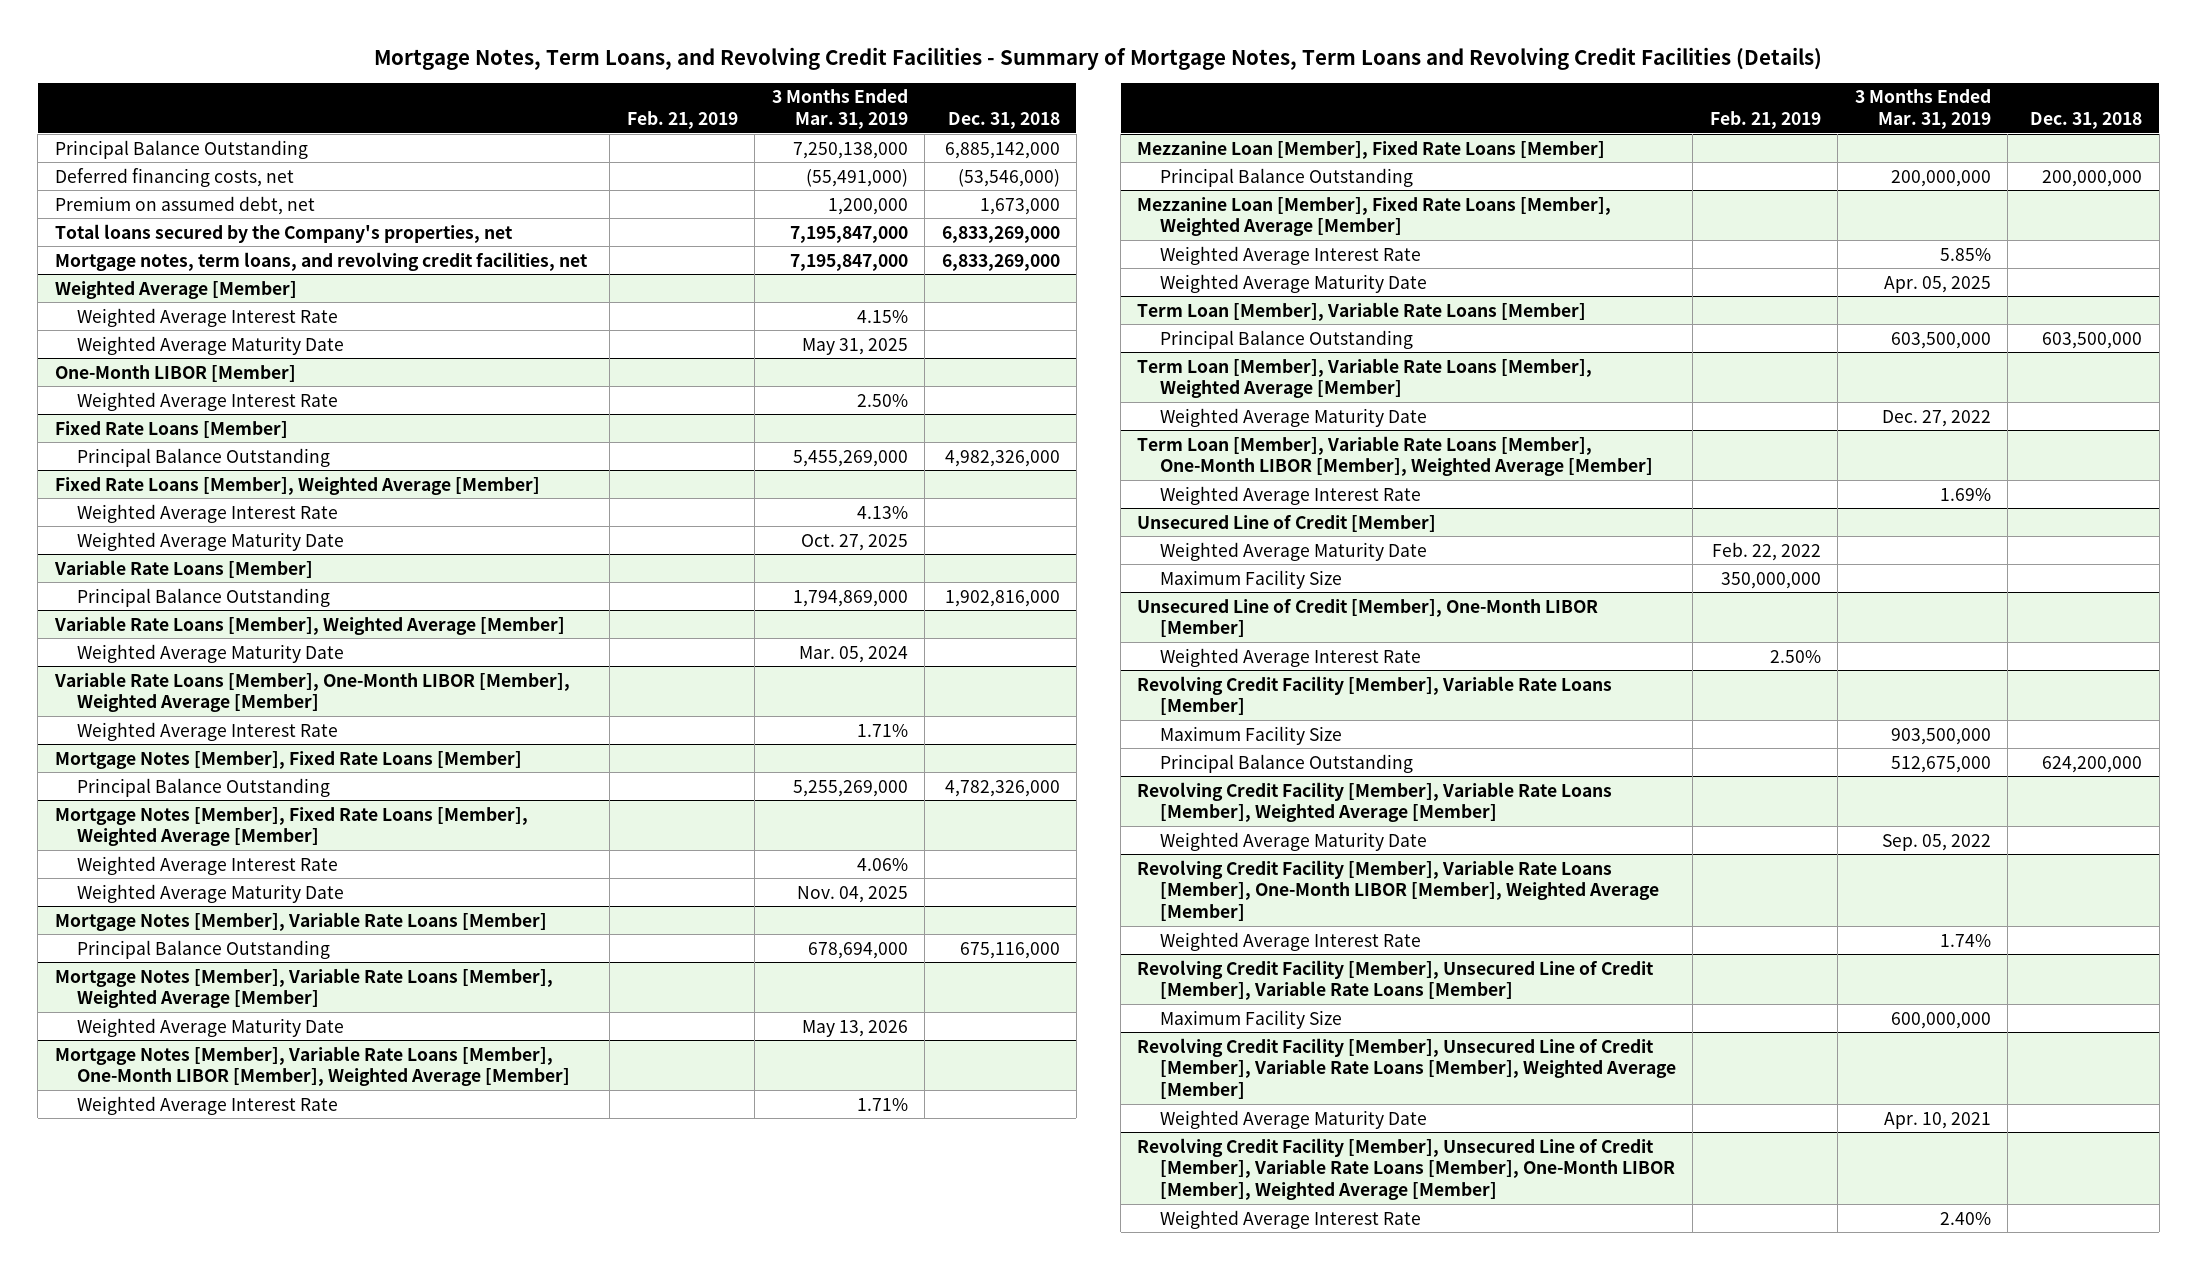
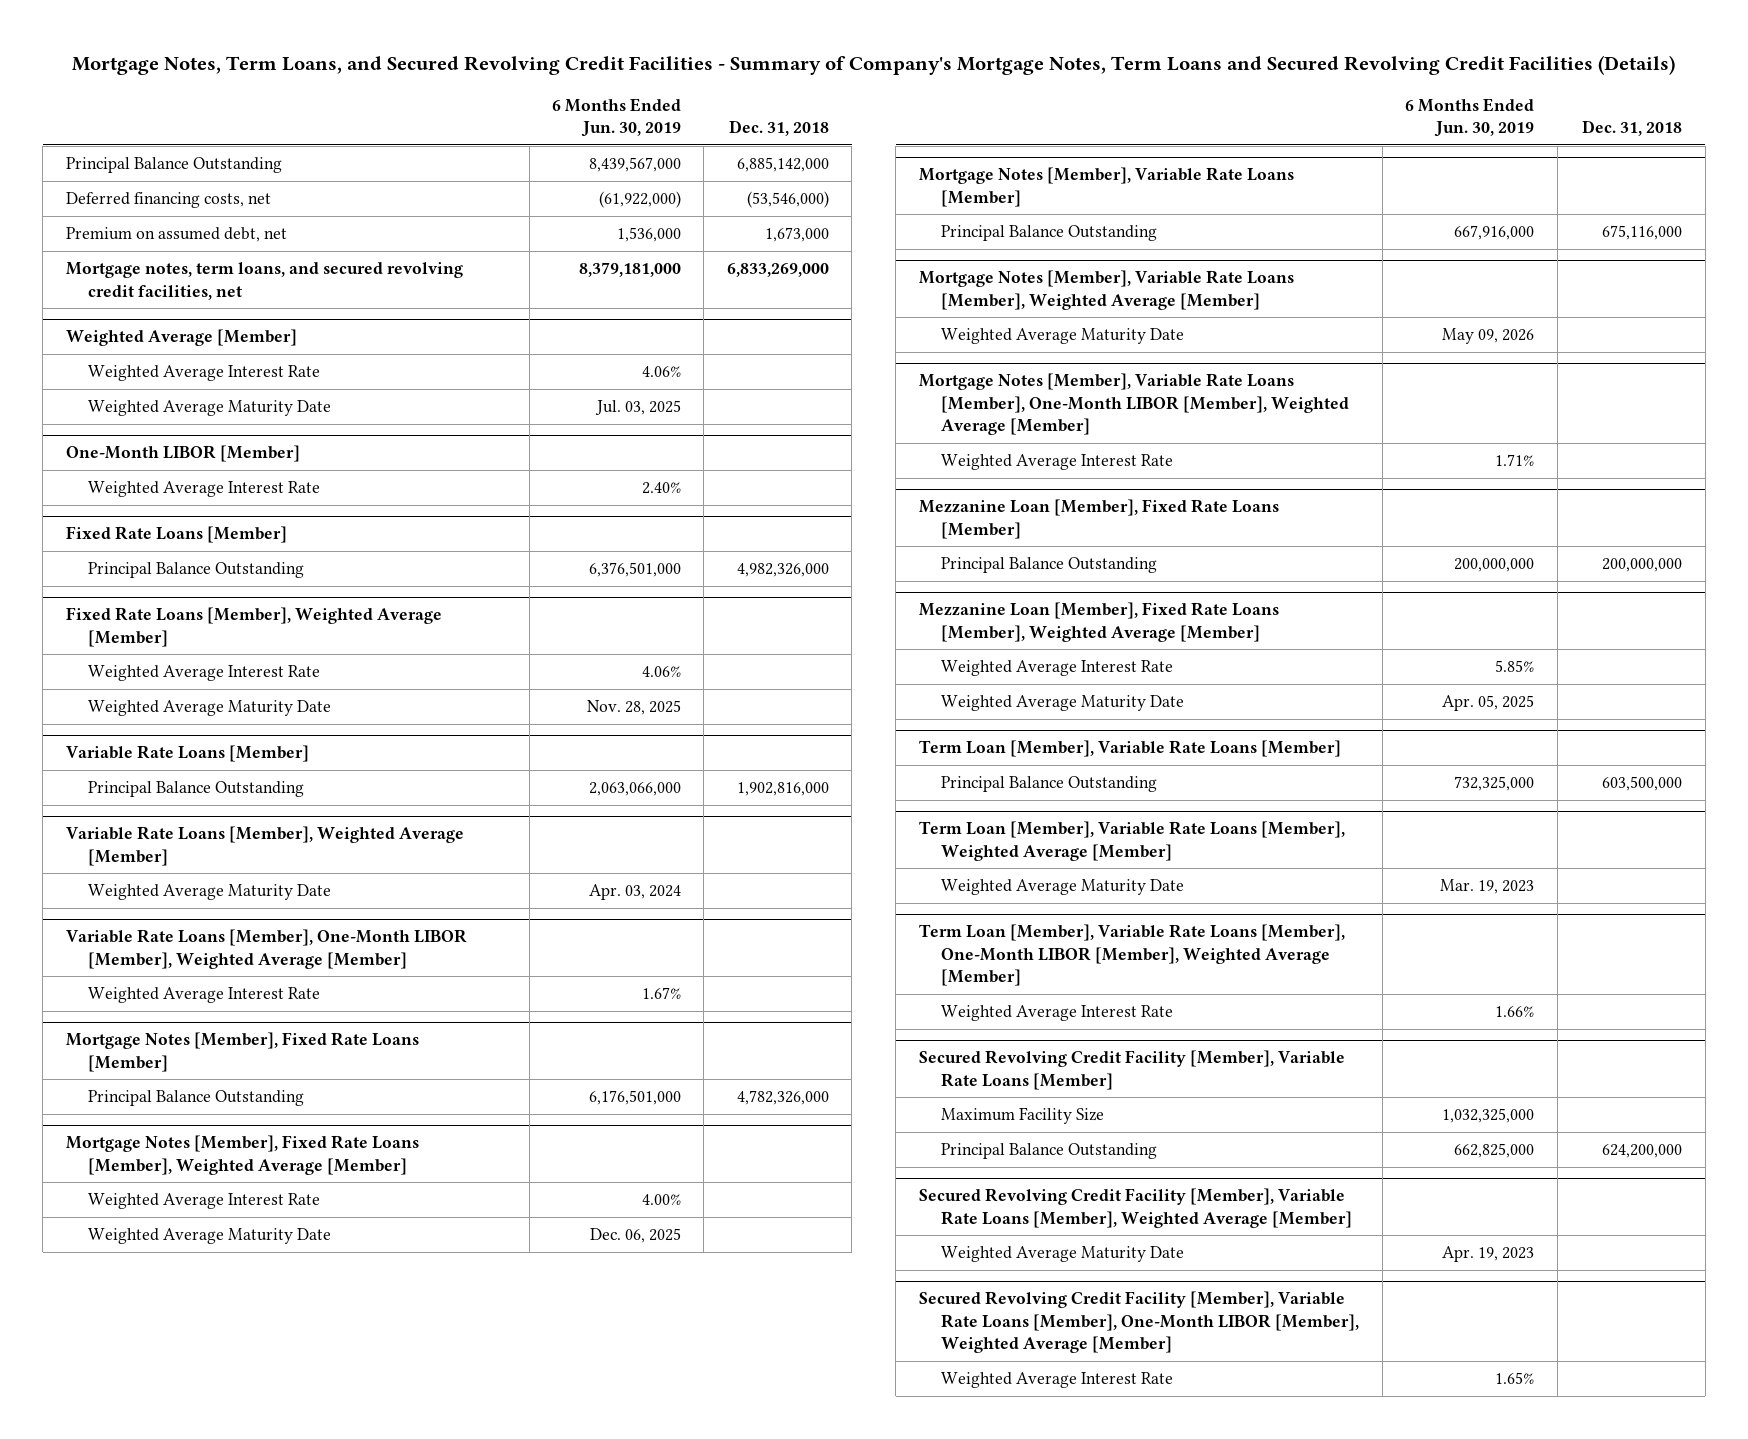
- Mortgage Notes, Term Loans, and Revolving Credit Facilities - Summary of Mortgage Notes, Term Loans and Revolving Credit Facilities (Details)
+ Mortgage Notes, Term Loans, and Secured Revolving Credit Facilities - Summary of Company's Mortgage Notes, Term Loans and Secured Revolving Credit Facilities (Details)
- | Feb. 21, 2019 | 3 Months Ended Mar. 31, 2019 | Dec. 31, 2018
+ | 6 Months Ended Jun. 30, 2019 | Dec. 31, 2018
- Total loans secured by the Company's properties, net | | 7,195,847,000 | 6,833,269,000
- Mortgage notes, term loans, and revolving credit facilities, net | | 7,195,847,000 | 6,833,269,000
+ Mortgage notes, term loans, and secured revolving credit facilities, net | 8,379,181,000 | 6,833,269,000
- Unsecured Line of Credit [Member]
- Weighted Average Maturity Date | Feb. 22, 2022 | |
- Maximum Facility Size | 350,000,000 | |
- Unsecured Line of Credit [Member], One-Month LIBOR [Member]
- Weighted Average Interest Rate | 2.50% | |
- Revolving Credit Facility [Member], Variable Rate Loans [Member]
+ Secured Revolving Credit Facility [Member], Variable Rate Loans [Member]
- Revolving Credit Facility [Member], Variable Rate Loans [Member], Weighted Average [Member]
+ Secured Revolving Credit Facility [Member], Variable Rate Loans [Member], Weighted Average [Member]
- Revolving Credit Facility [Member], Variable Rate Loans [Member], One-Month LIBOR [Member], Weighted Average [Member]
+ Secured Revolving Credit Facility [Member], Variable Rate Loans [Member], One-Month LIBOR [Member], Weighted Average [Member]
- Revolving Credit Facility [Member], Unsecured Line of Credit [Member], Variable Rate Loans [Member]
- Maximum Facility Size | | 600,000,000 |
- Revolving Credit Facility [Member], Unsecured Line of Credit [Member], Variable Rate Loans [Member], Weighted Average [Member]
- Weighted Average Maturity Date | | Apr. 10, 2021 |
- Revolving Credit Facility [Member], Unsecured Line of Credit [Member], Variable Rate Loans [Member], One-Month LIBOR [Member], Weighted Average [Member]
- Weighted Average Interest Rate | | 2.40% |

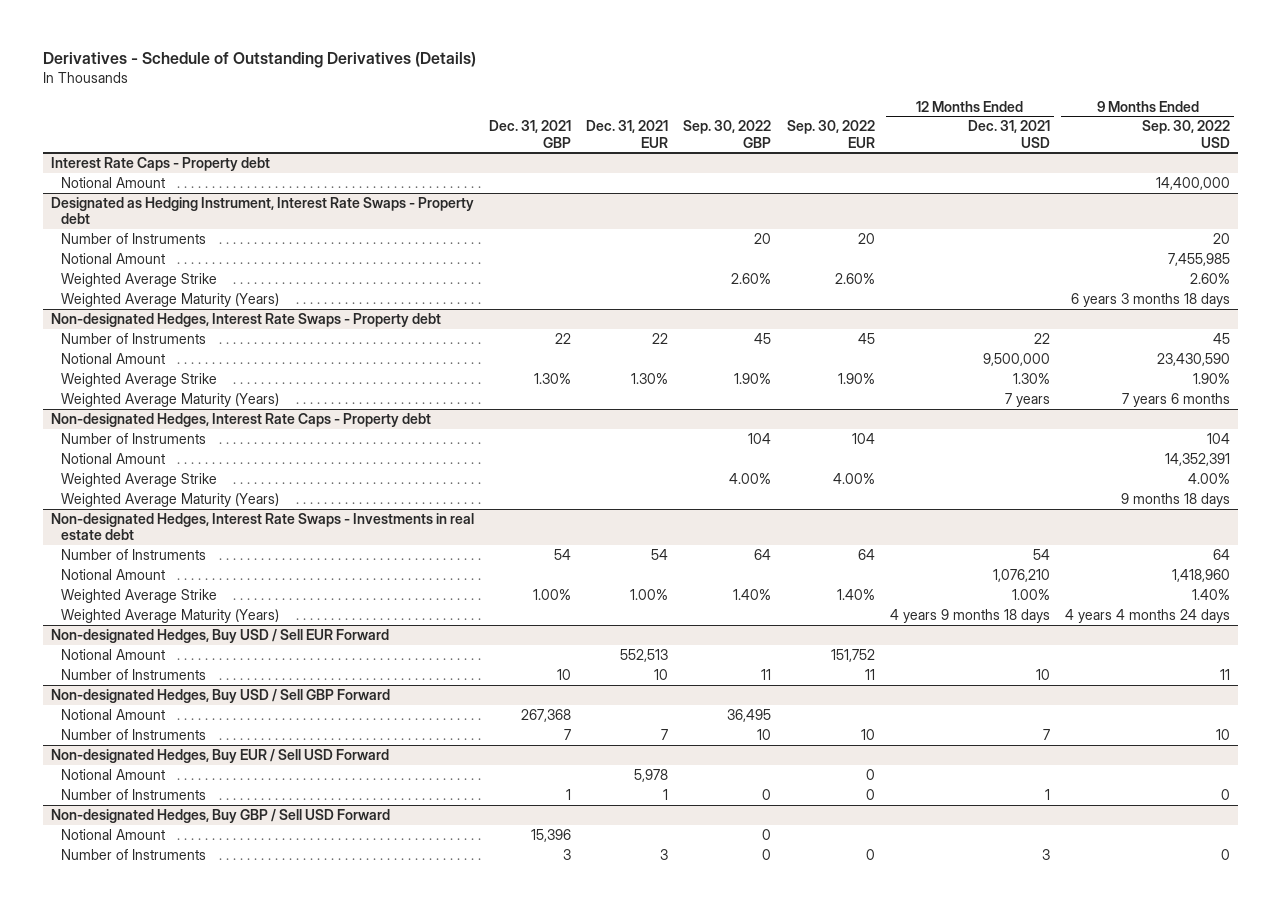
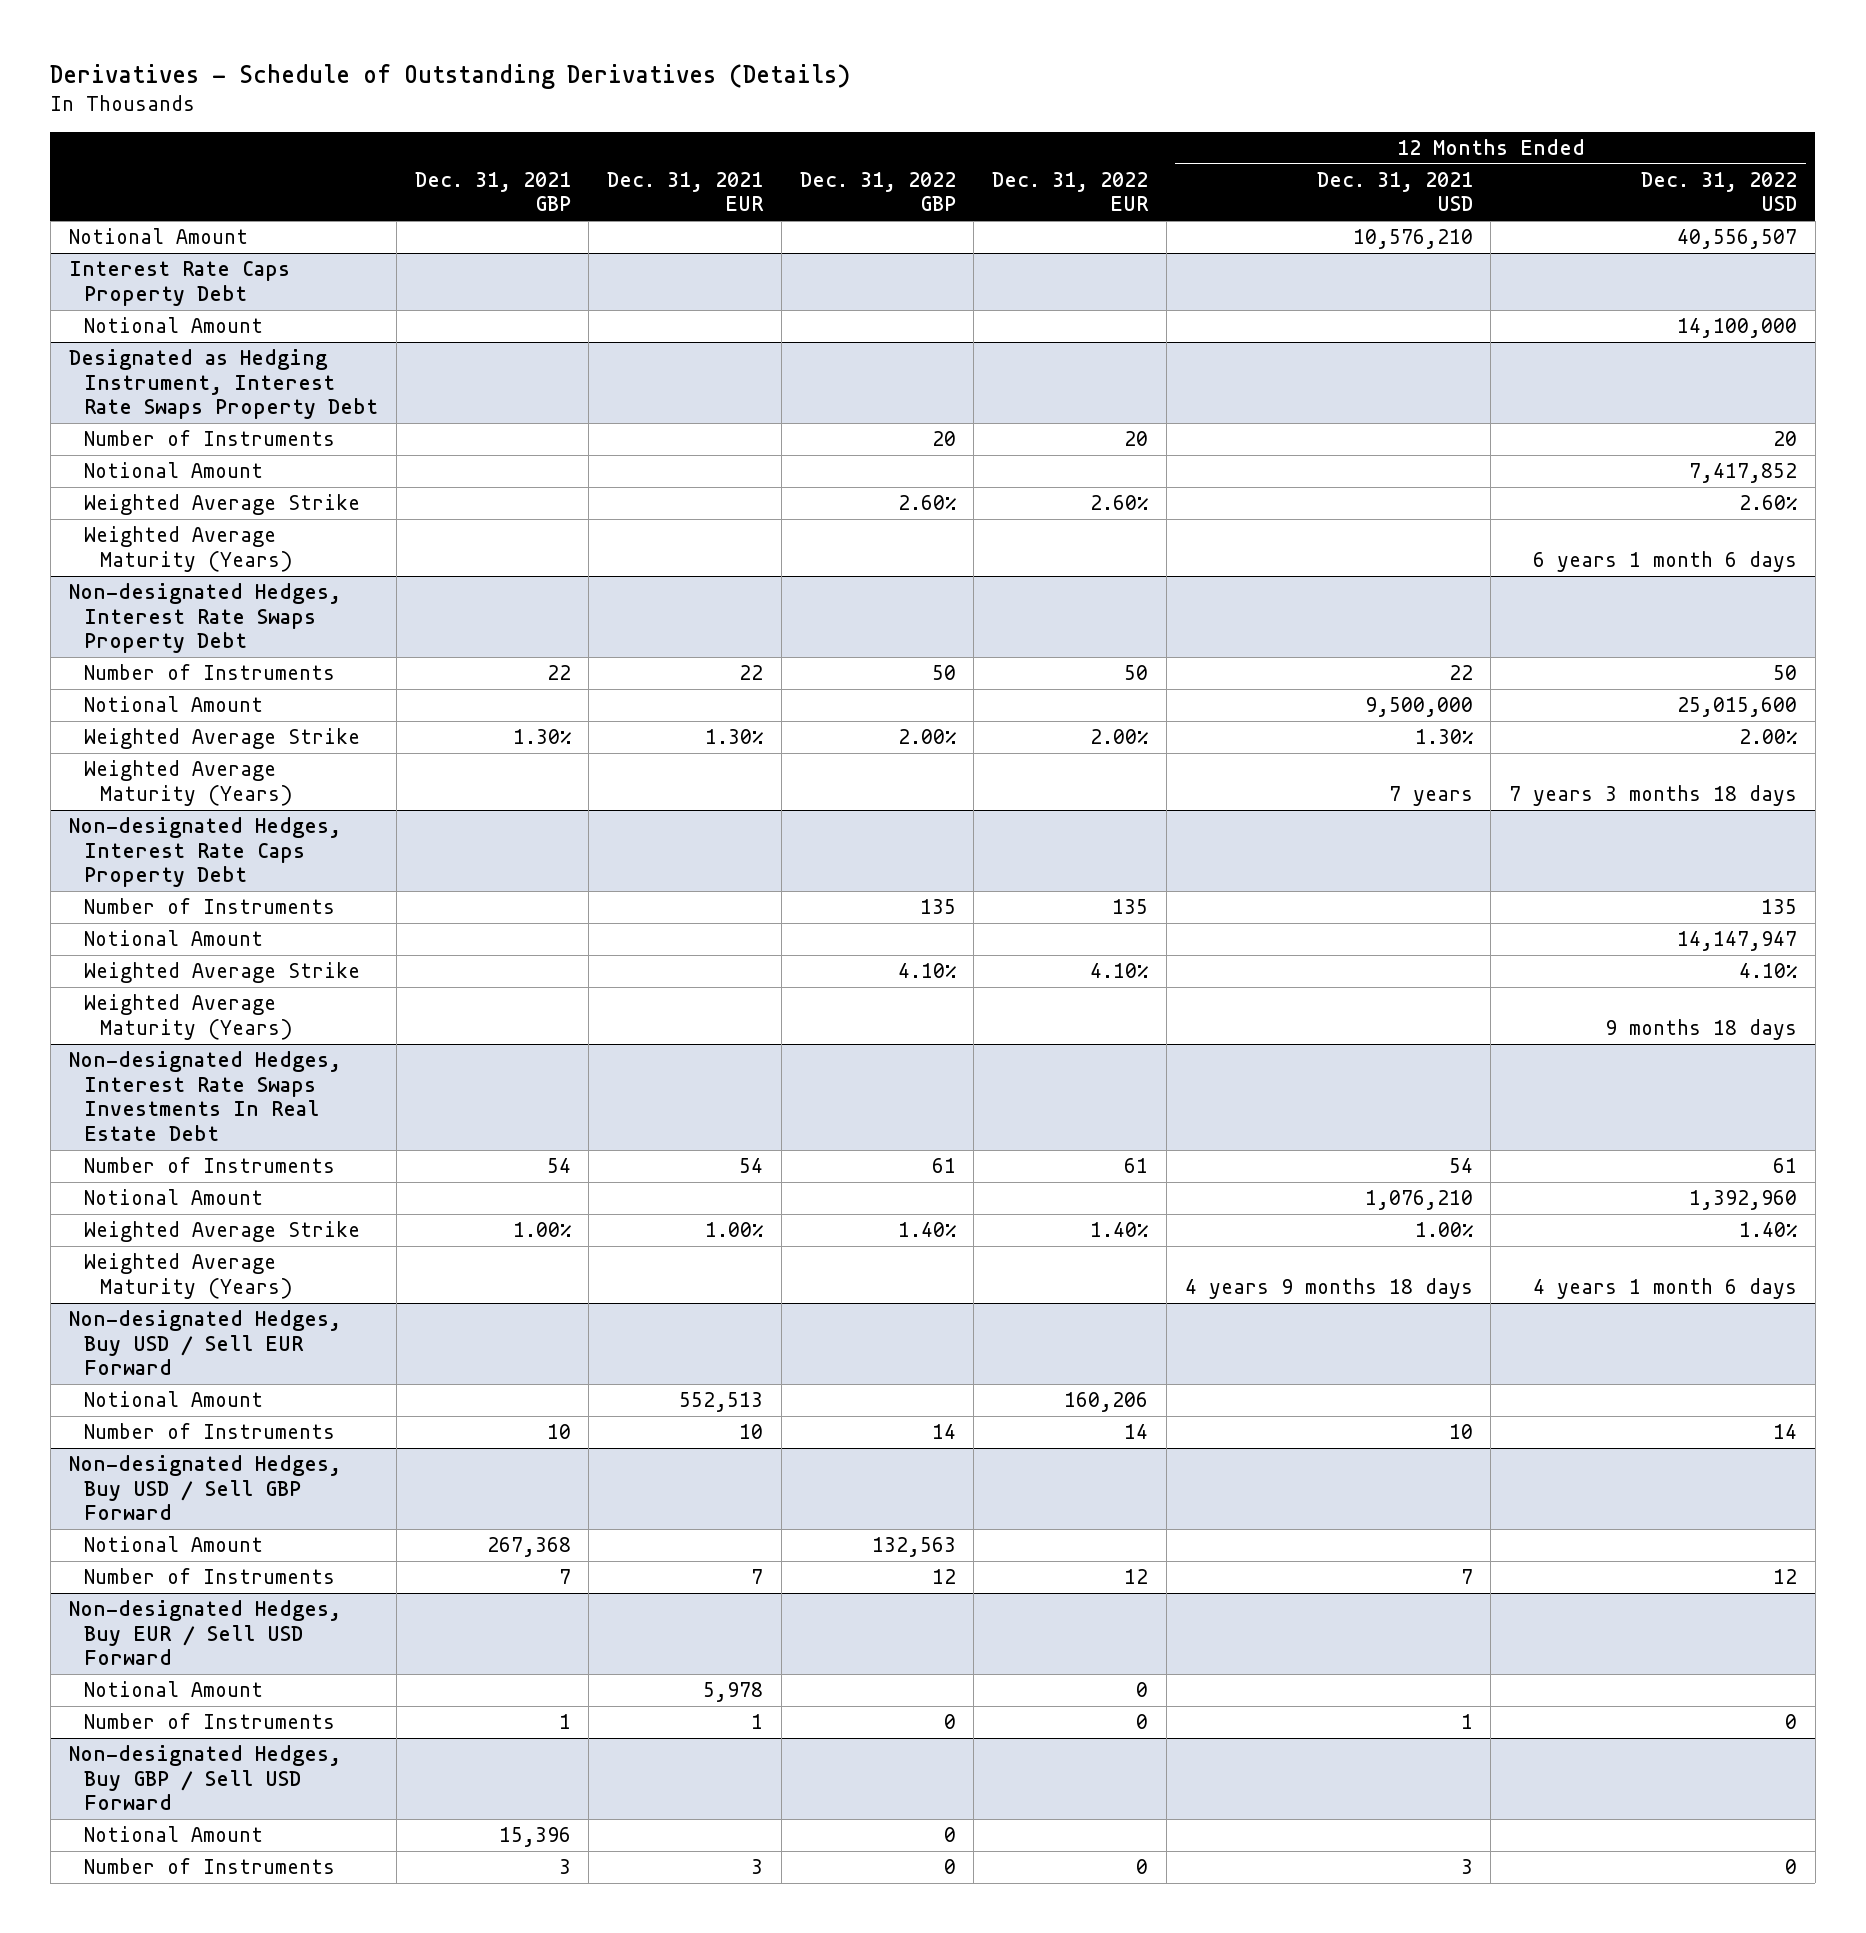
- | Dec. 31, 2021 GBP | Dec. 31, 2021 EUR | Sep. 30, 2022 GBP | Sep. 30, 2022 EUR | 12 Months Ended Dec. 31, 2021 USD | 9 Months Ended Sep. 30, 2022 USD
+ | Dec. 31, 2021 GBP | Dec. 31, 2021 EUR | Dec. 31, 2022 GBP | Dec. 31, 2022 EUR | 12 Months Ended Dec. 31, 2021 USD | 12 Months Ended Dec. 31, 2022 USD
- Interest Rate Caps - Property debt
+ Notional Amount | | | | | 10,576,210 | 40,556,507
+ Interest Rate Caps Property Debt
- Designated as Hedging Instrument, Interest Rate Swaps - Property debt
+ Designated as Hedging Instrument, Interest Rate Swaps Property Debt
- Non-designated Hedges, Interest Rate Swaps - Property debt
+ Non-designated Hedges, Interest Rate Swaps Property Debt
- Non-designated Hedges, Interest Rate Caps - Property debt
+ Non-designated Hedges, Interest Rate Caps Property Debt
- Non-designated Hedges, Interest Rate Swaps - Investments in real estate debt
+ Non-designated Hedges, Interest Rate Swaps Investments In Real Estate Debt

